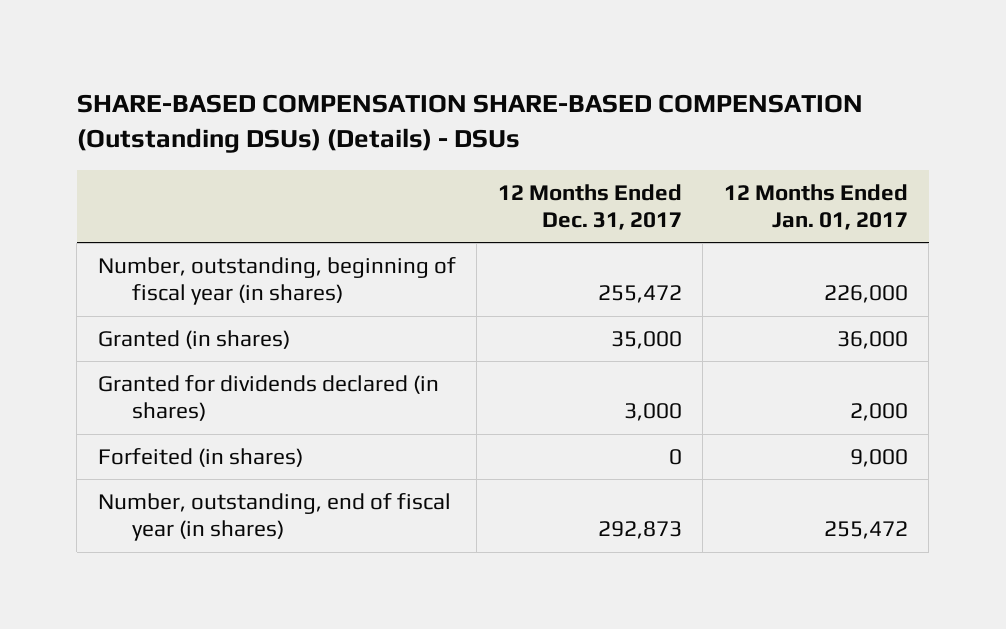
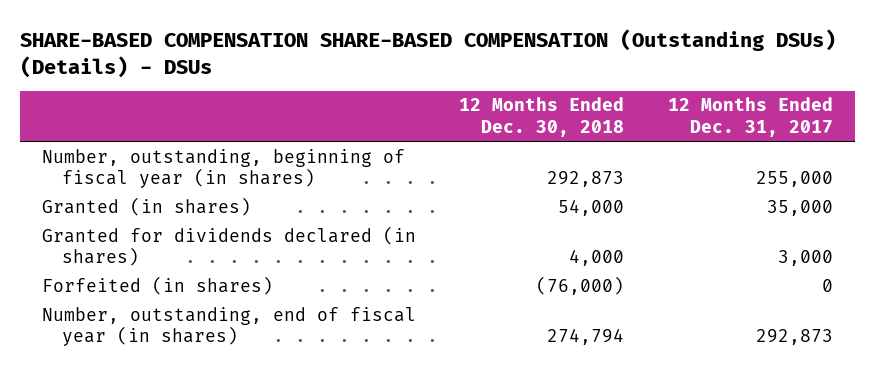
- | 12 Months Ended Dec. 31, 2017 | 12 Months Ended Jan. 01, 2017
+ | 12 Months Ended Dec. 30, 2018 | 12 Months Ended Dec. 31, 2017
- Number, outstanding, beginning of fiscal year (in shares) | 255,472 | 226,000
+ Number, outstanding, beginning of fiscal year (in shares) | 292,873 | 255,000

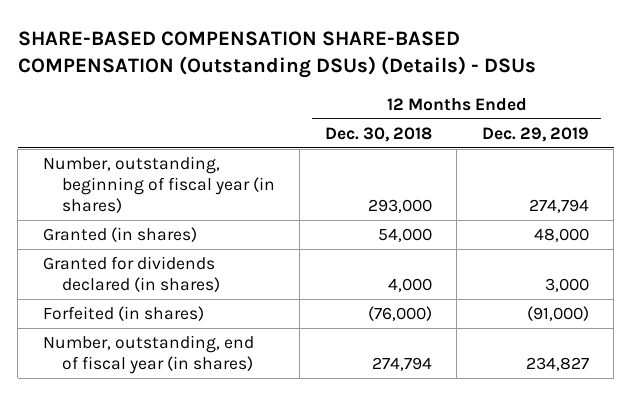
- | 12 Months Ended Dec. 30, 2018 | 12 Months Ended Dec. 31, 2017
+ | 12 Months Ended Dec. 30, 2018 | 12 Months Ended Dec. 29, 2019
- Number, outstanding, beginning of fiscal year (in shares) | 292,873 | 255,000
+ Number, outstanding, beginning of fiscal year (in shares) | 293,000 | 274,794

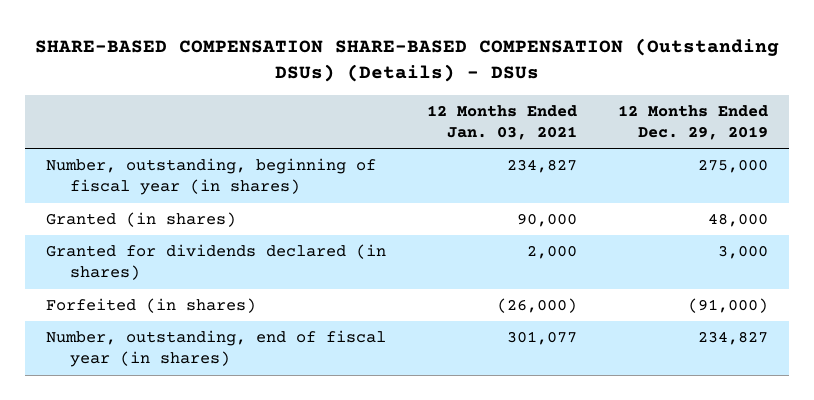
- | 12 Months Ended Dec. 30, 2018 | 12 Months Ended Dec. 29, 2019
+ | 12 Months Ended Jan. 03, 2021 | 12 Months Ended Dec. 29, 2019
- Number, outstanding, beginning of fiscal year (in shares) | 293,000 | 274,794
+ Number, outstanding, beginning of fiscal year (in shares) | 234,827 | 275,000

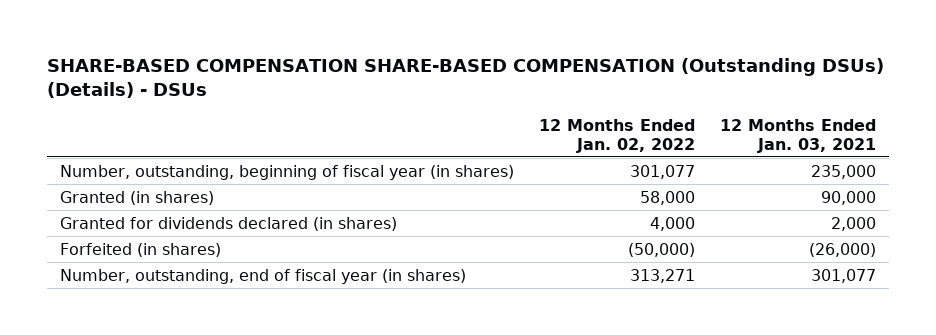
- | 12 Months Ended Jan. 03, 2021 | 12 Months Ended Dec. 29, 2019
+ | 12 Months Ended Jan. 02, 2022 | 12 Months Ended Jan. 03, 2021
- Number, outstanding, beginning of fiscal year (in shares) | 234,827 | 275,000
+ Number, outstanding, beginning of fiscal year (in shares) | 301,077 | 235,000

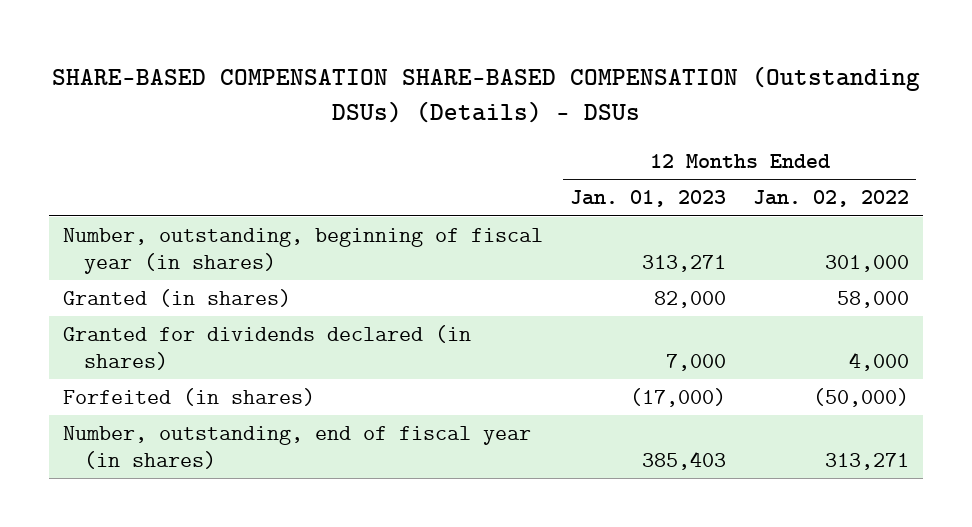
- | 12 Months Ended Jan. 02, 2022 | 12 Months Ended Jan. 03, 2021
+ | 12 Months Ended Jan. 01, 2023 | 12 Months Ended Jan. 02, 2022
- Number, outstanding, beginning of fiscal year (in shares) | 301,077 | 235,000
+ Number, outstanding, beginning of fiscal year (in shares) | 313,271 | 301,000

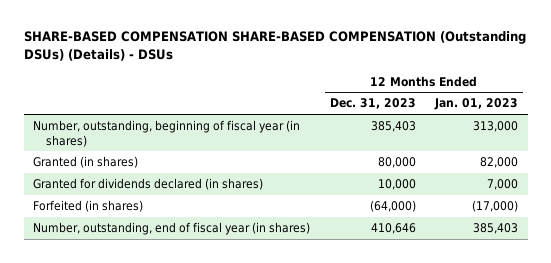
- | 12 Months Ended Jan. 01, 2023 | 12 Months Ended Jan. 02, 2022
+ | 12 Months Ended Dec. 31, 2023 | 12 Months Ended Jan. 01, 2023
- Number, outstanding, beginning of fiscal year (in shares) | 313,271 | 301,000
+ Number, outstanding, beginning of fiscal year (in shares) | 385,403 | 313,000

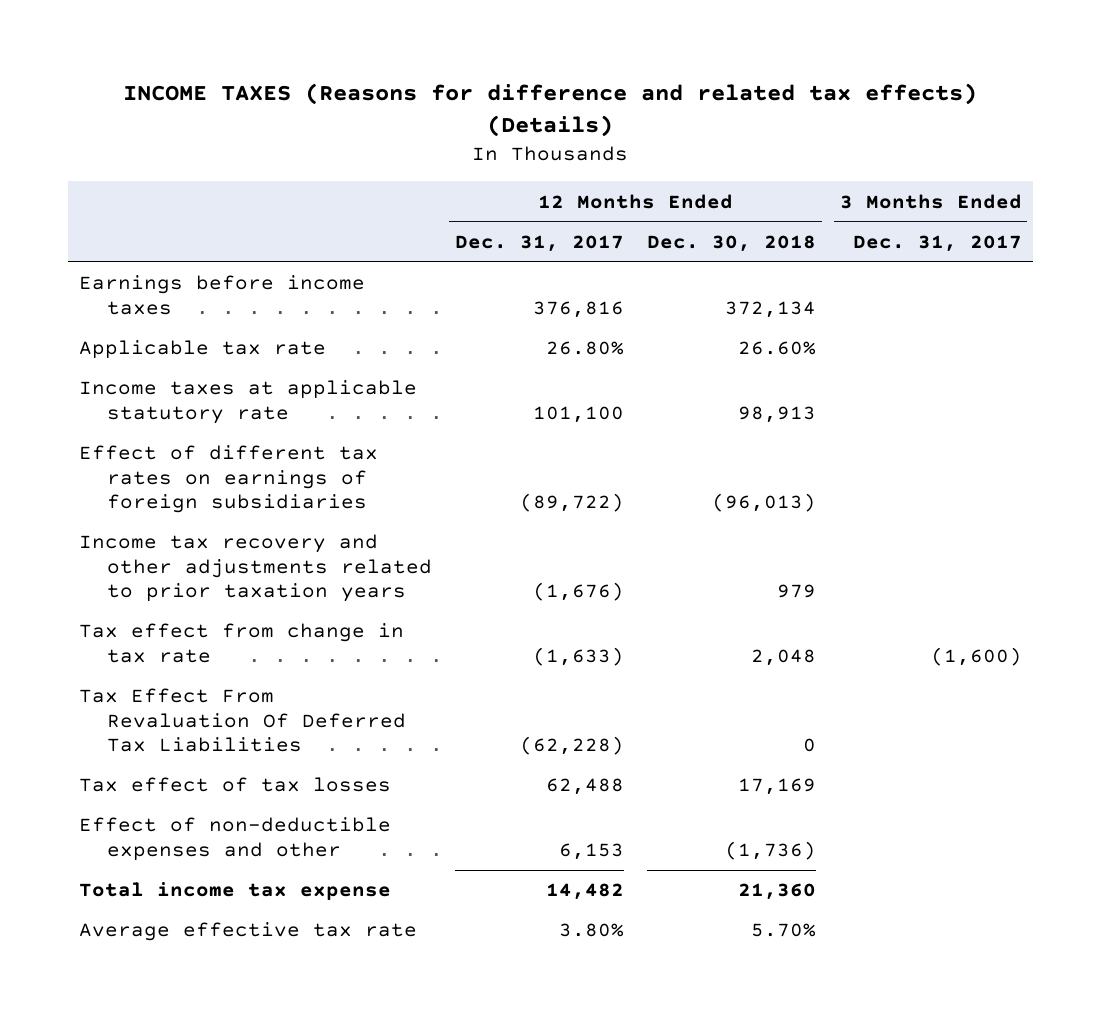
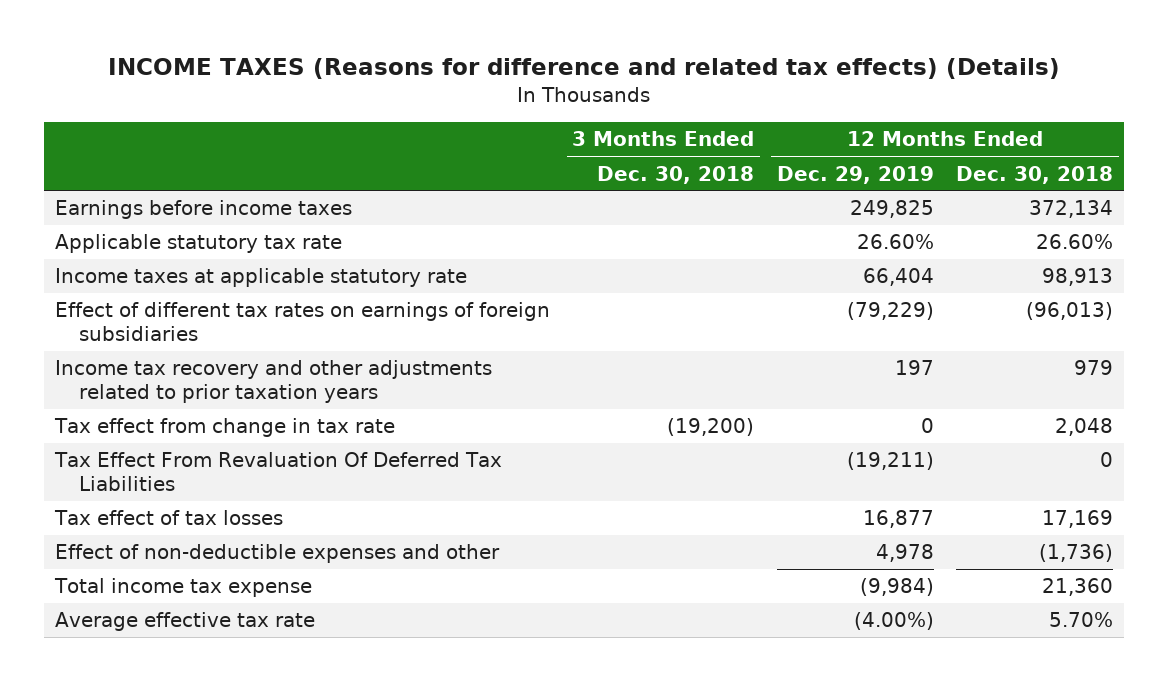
- | 12 Months Ended Dec. 31, 2017 | 12 Months Ended Dec. 30, 2018 | 3 Months Ended Dec. 31, 2017
+ | 3 Months Ended Dec. 30, 2018 | 12 Months Ended Dec. 29, 2019 | 12 Months Ended Dec. 30, 2018
- Applicable tax rate | 26.80% | 26.60% |
+ Applicable statutory tax rate | | 26.60% | 26.60%

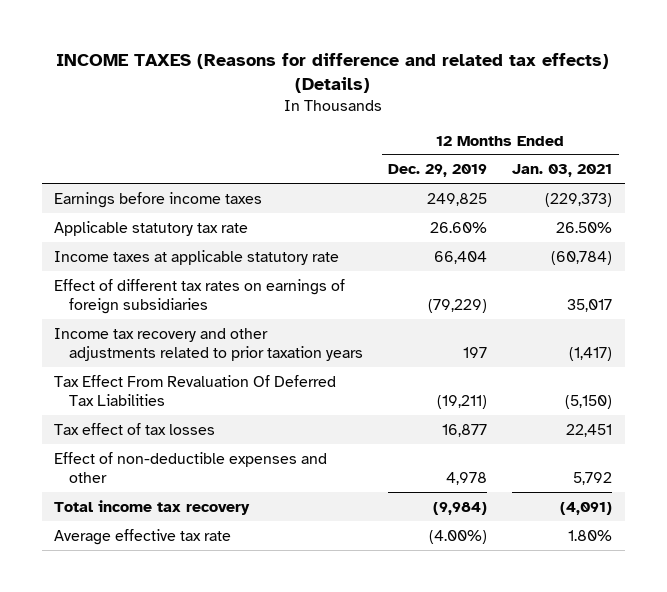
- | 3 Months Ended Dec. 30, 2018 | 12 Months Ended Dec. 29, 2019 | 12 Months Ended Dec. 30, 2018
+ | 12 Months Ended Dec. 29, 2019 | 12 Months Ended Jan. 03, 2021
- Tax effect from change in tax rate | (19,200) | 0 | 2,048
- Total income tax expense | | (9,984) | 21,360
+ Total income tax recovery | (9,984) | (4,091)

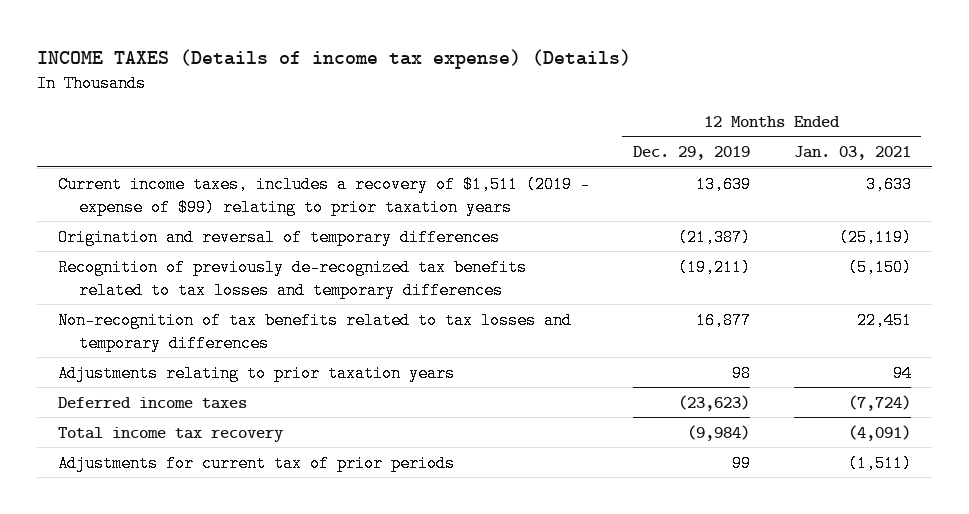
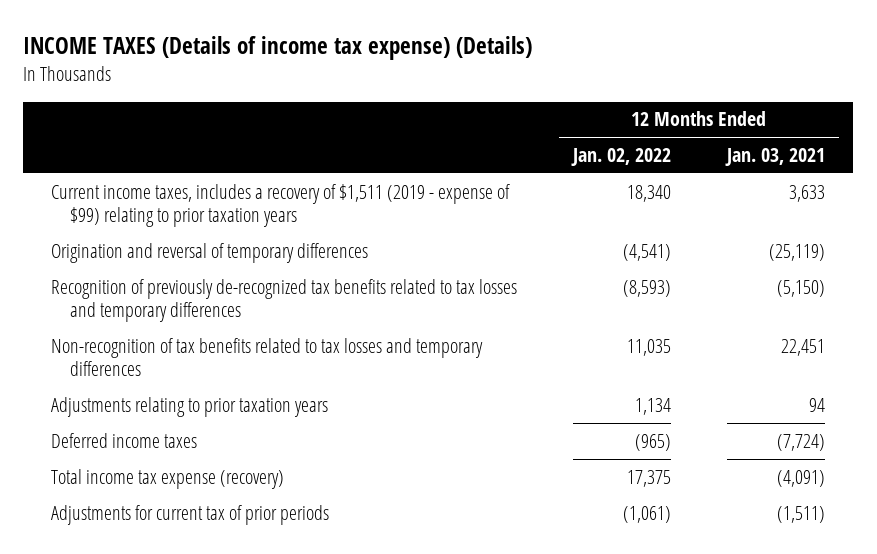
- | 12 Months Ended Dec. 29, 2019 | 12 Months Ended Jan. 03, 2021
+ | 12 Months Ended Jan. 02, 2022 | 12 Months Ended Jan. 03, 2021
- Total income tax recovery | (9,984) | (4,091)
+ Total income tax expense (recovery) | 17,375 | (4,091)

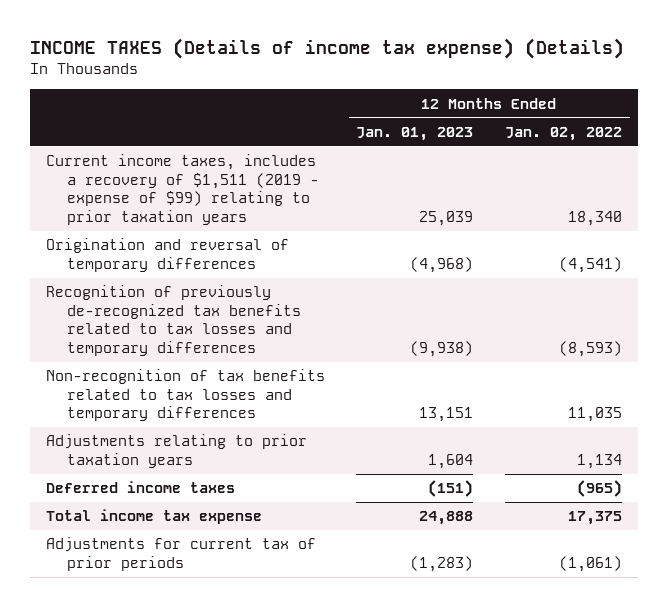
- | 12 Months Ended Jan. 02, 2022 | 12 Months Ended Jan. 03, 2021
+ | 12 Months Ended Jan. 01, 2023 | 12 Months Ended Jan. 02, 2022
- Total income tax expense (recovery) | 17,375 | (4,091)
+ Total income tax expense | 24,888 | 17,375

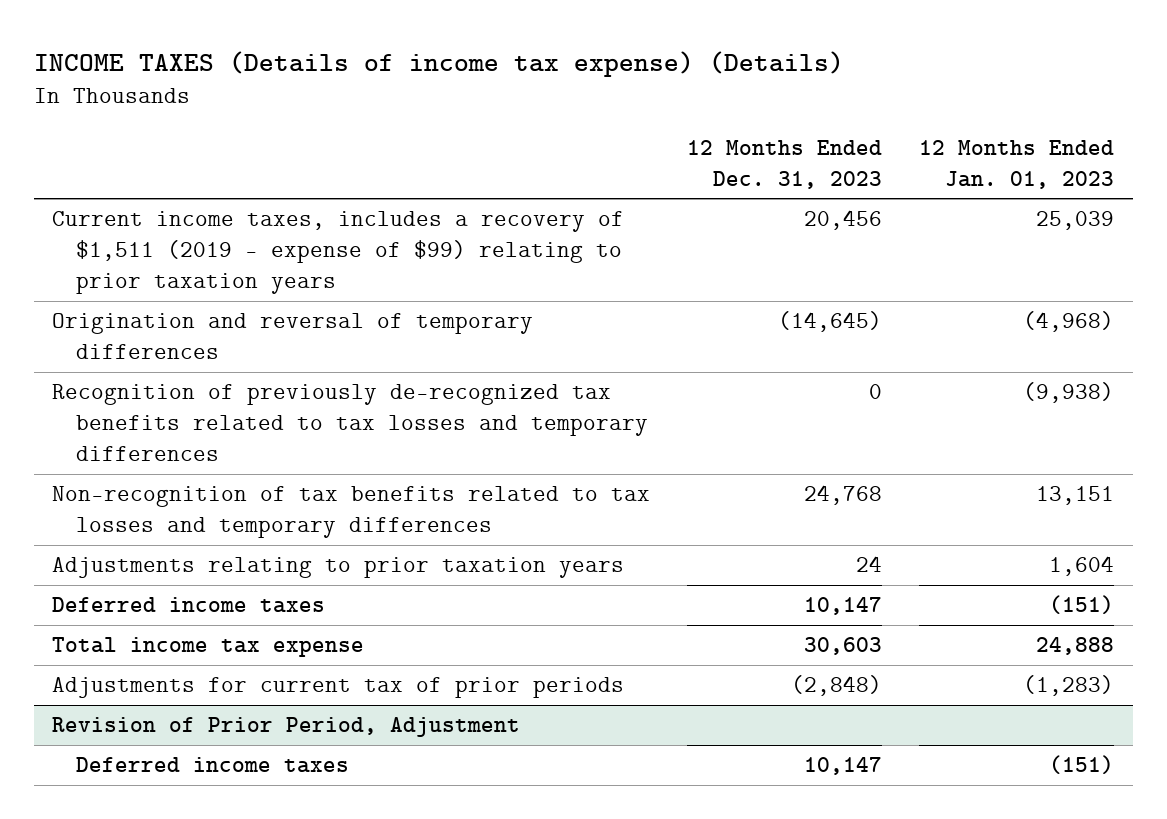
- | 12 Months Ended Jan. 01, 2023 | 12 Months Ended Jan. 02, 2022
+ | 12 Months Ended Dec. 31, 2023 | 12 Months Ended Jan. 01, 2023
+ Revision of Prior Period, Adjustment
+ Deferred income taxes | 10,147 | (151)

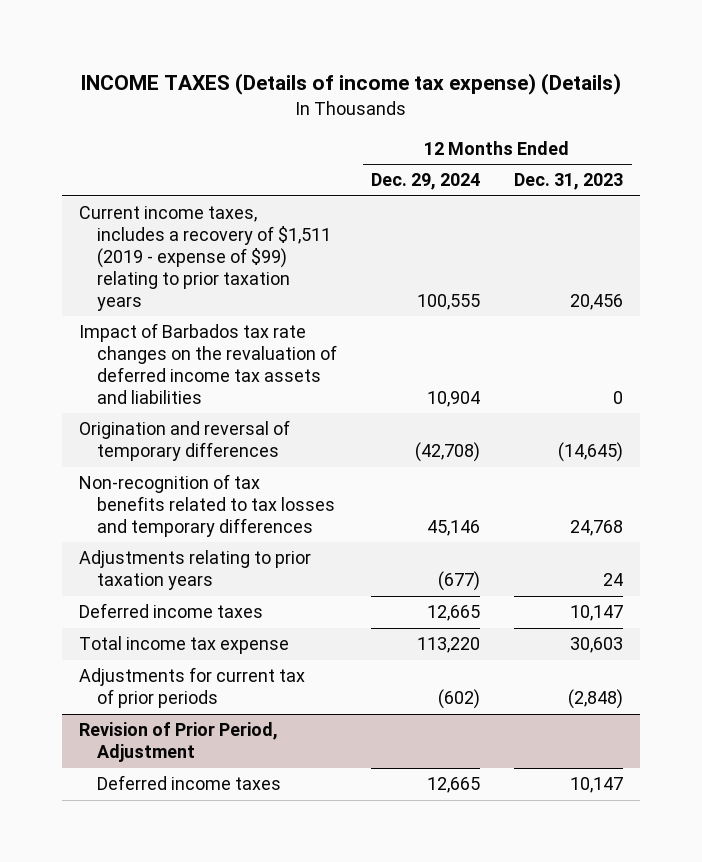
- | 12 Months Ended Dec. 31, 2023 | 12 Months Ended Jan. 01, 2023
+ | 12 Months Ended Dec. 29, 2024 | 12 Months Ended Dec. 31, 2023
+ Impact of Barbados tax rate changes on the revaluation of deferred income tax assets and liabilities | 10,904 | 0
- Recognition of previously de-recognized tax benefits related to tax losses and temporary differences | 0 | (9,938)

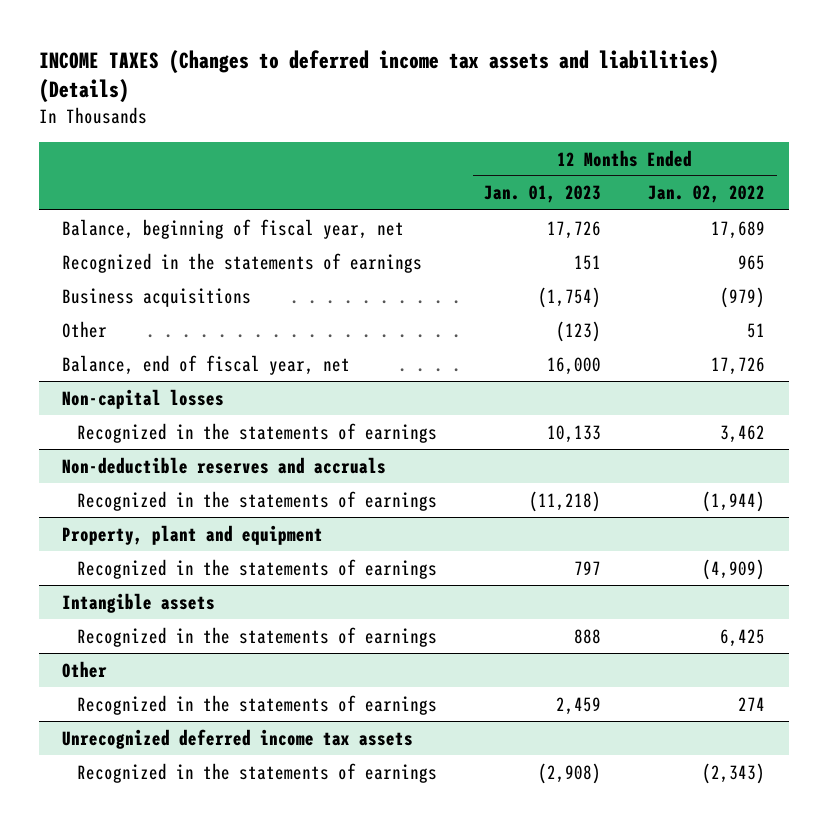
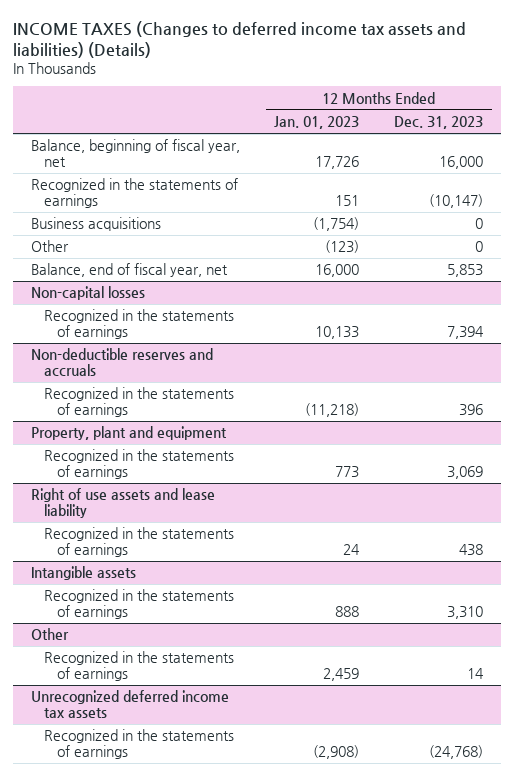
- | 12 Months Ended Jan. 01, 2023 | 12 Months Ended Jan. 02, 2022
+ | 12 Months Ended Jan. 01, 2023 | 12 Months Ended Dec. 31, 2023
@ Property, plant and equipment
- Recognized in the statements of earnings | 797 | (4,909)
+ Recognized in the statements of earnings | 773 | 3,069
+ Right of use assets and lease liability
+ Recognized in the statements of earnings | 24 | 438

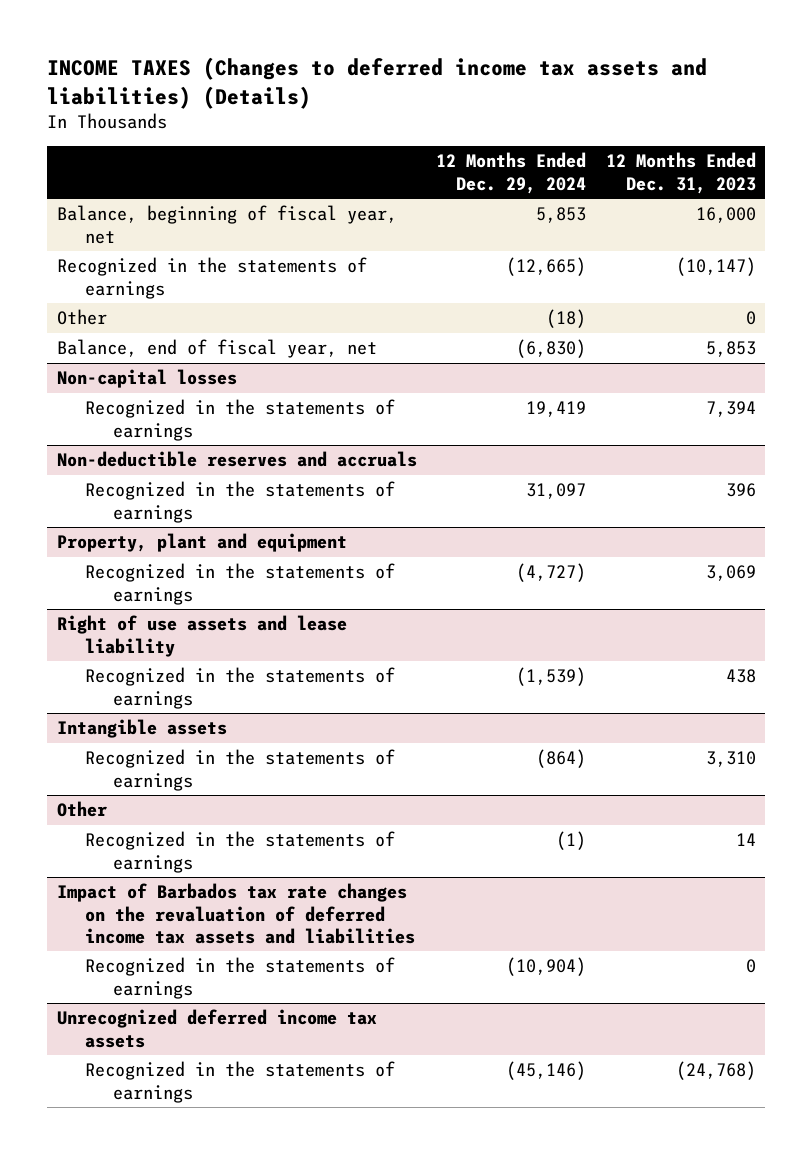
- | 12 Months Ended Jan. 01, 2023 | 12 Months Ended Dec. 31, 2023
+ | 12 Months Ended Dec. 29, 2024 | 12 Months Ended Dec. 31, 2023
- Business acquisitions | (1,754) | 0
+ Impact of Barbados tax rate changes on the revaluation of deferred income tax assets and liabilities
+ Recognized in the statements of earnings | (10,904) | 0

